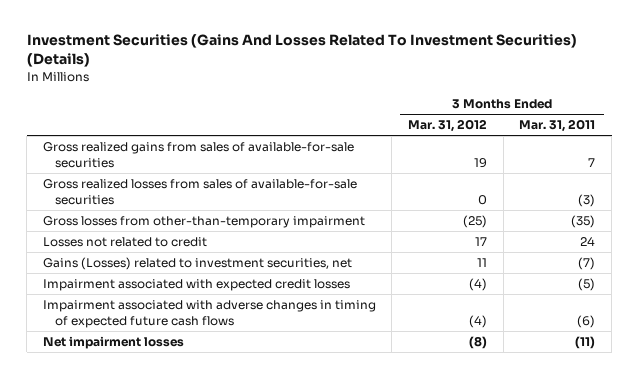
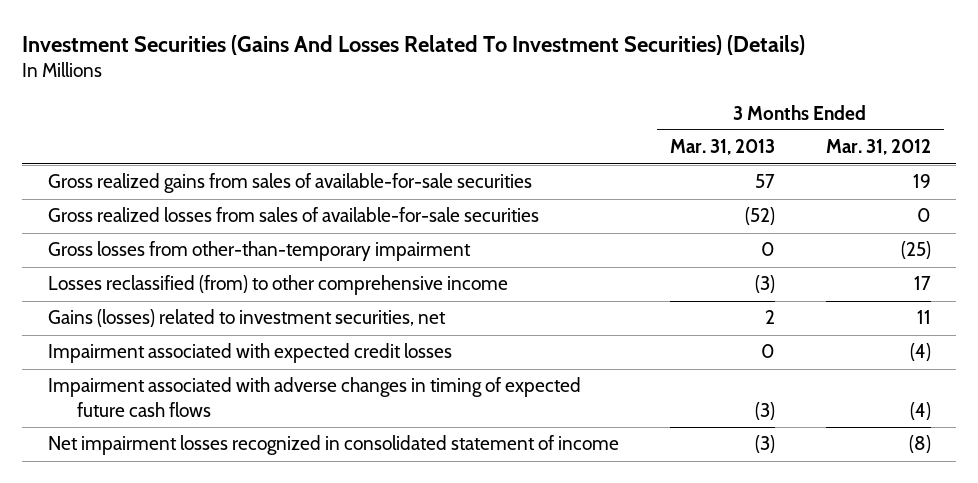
- | 3 Months Ended Mar. 31, 2012 | 3 Months Ended Mar. 31, 2011
+ | 3 Months Ended Mar. 31, 2013 | 3 Months Ended Mar. 31, 2012
- Losses not related to credit | 17 | 24
- Gains (Losses) related to investment securities, net | 11 | (7)
+ Losses reclassified (from) to other comprehensive income | (3) | 17
+ Gains (losses) related to investment securities, net | 2 | 11
- Net impairment losses | (8) | (11)
+ Net impairment losses recognized in consolidated statement of income | (3) | (8)

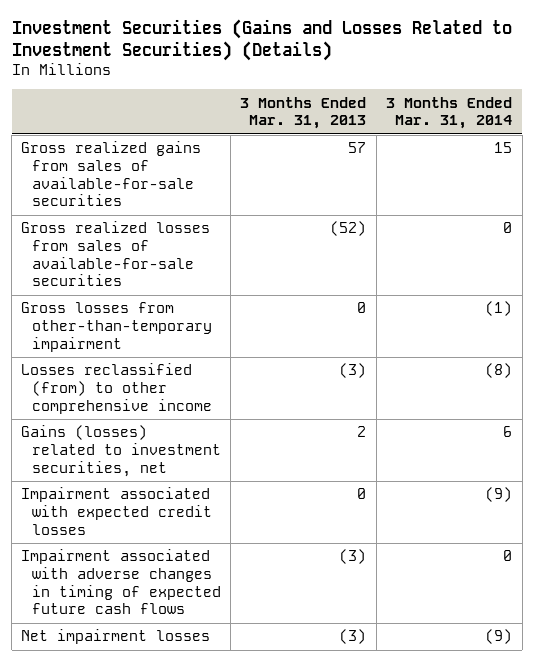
- Investment Securities (Gains And Losses Related To Investment Securities) (Details)
+ Investment Securities (Gains and Losses Related to Investment Securities) (Details)
- | 3 Months Ended Mar. 31, 2013 | 3 Months Ended Mar. 31, 2012
+ | 3 Months Ended Mar. 31, 2013 | 3 Months Ended Mar. 31, 2014
- Net impairment losses recognized in consolidated statement of income | (3) | (8)
+ Net impairment losses | (3) | (9)

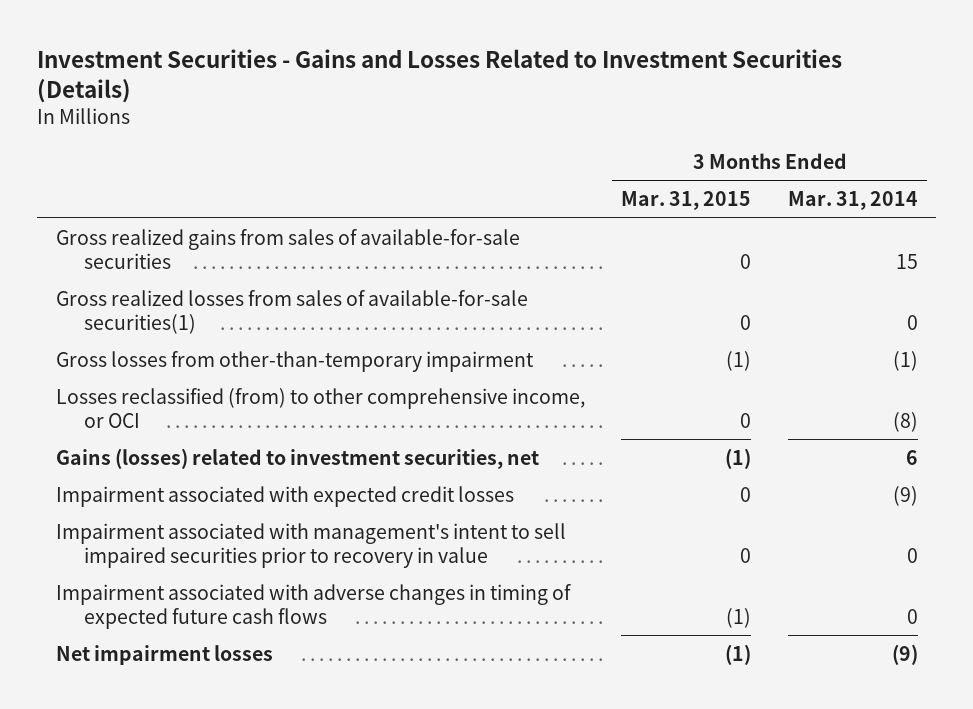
- Investment Securities (Gains and Losses Related to Investment Securities) (Details)
+ Investment Securities - Gains and Losses Related to Investment Securities (Details)
- | 3 Months Ended Mar. 31, 2013 | 3 Months Ended Mar. 31, 2014
+ | 3 Months Ended Mar. 31, 2015 | 3 Months Ended Mar. 31, 2014
- Gross realized losses from sales of available-for-sale securities | (52) | 0
+ Gross realized losses from sales of available-for-sale securities(1) | 0 | 0
- Losses reclassified (from) to other comprehensive income | (3) | (8)
+ Losses reclassified (from) to other comprehensive income, or OCI | 0 | (8)
+ Impairment associated with management's intent to sell impaired securities prior to recovery in value | 0 | 0

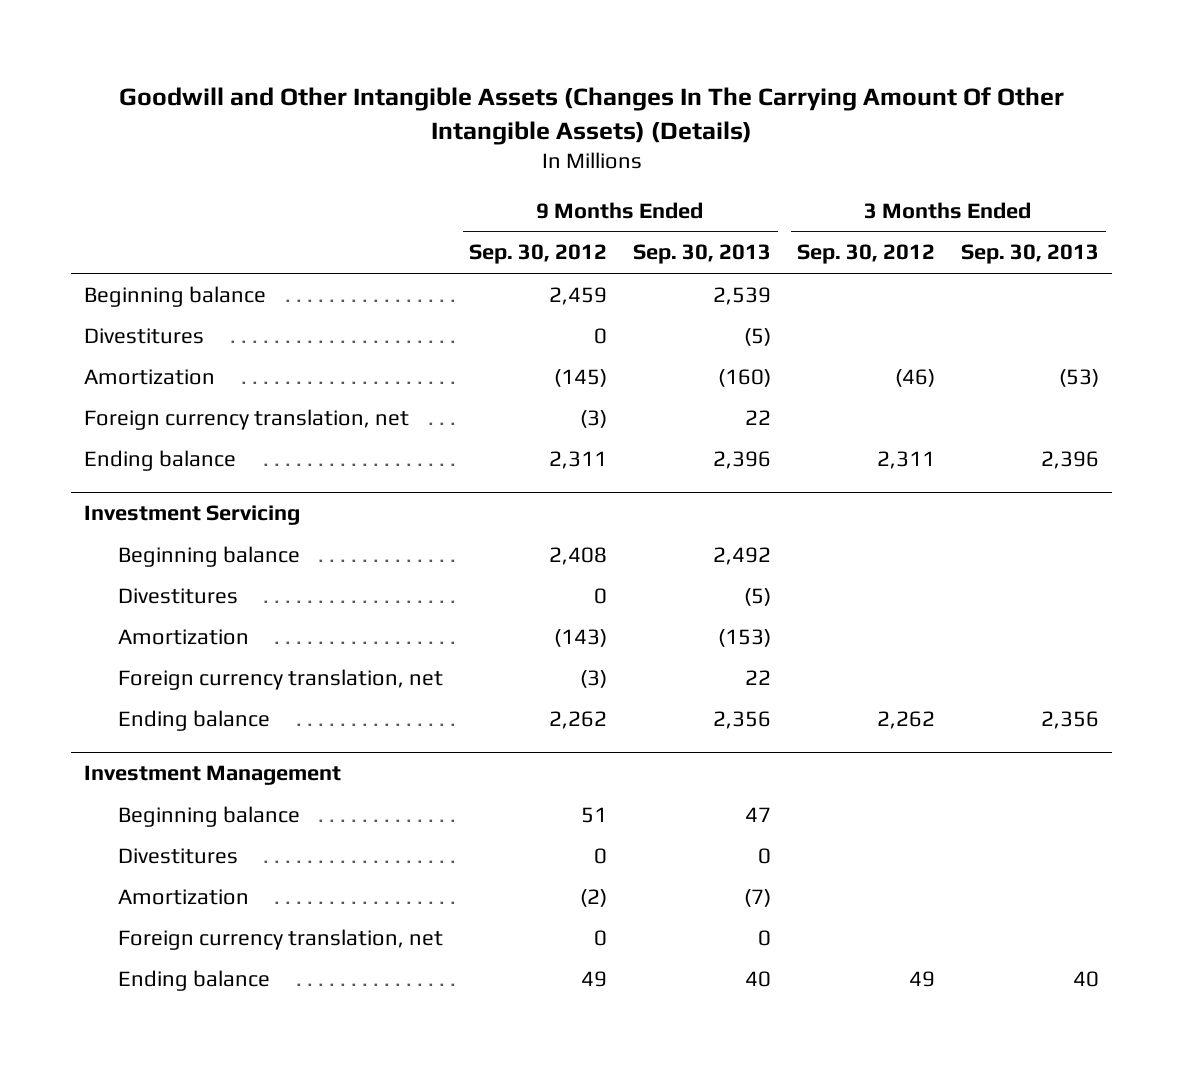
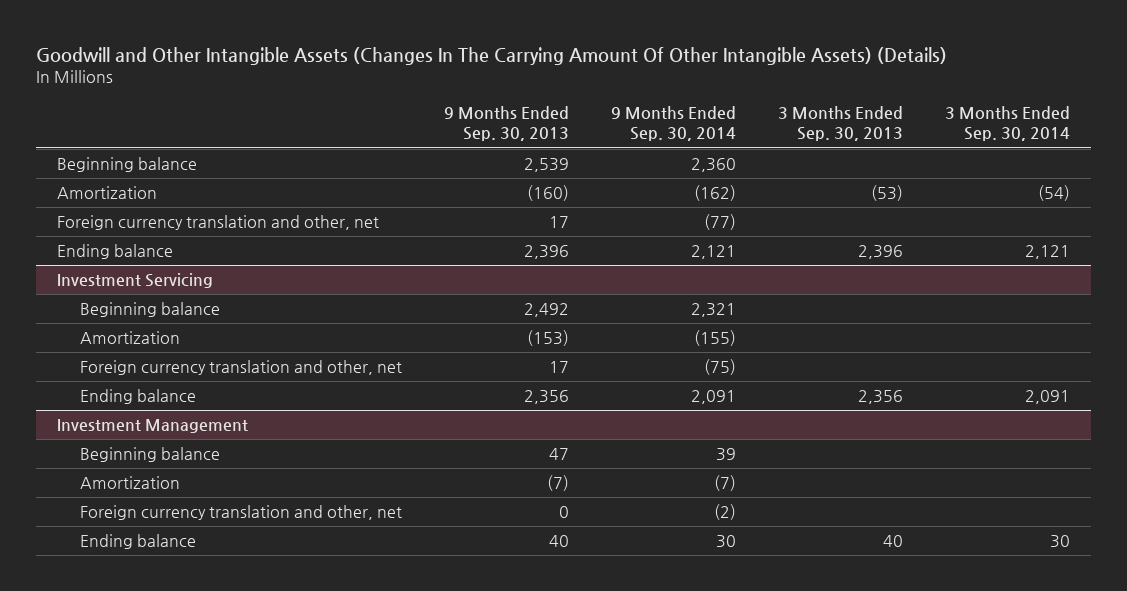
- | 9 Months Ended Sep. 30, 2012 | 9 Months Ended Sep. 30, 2013 | 3 Months Ended Sep. 30, 2012 | 3 Months Ended Sep. 30, 2013
+ | 9 Months Ended Sep. 30, 2013 | 9 Months Ended Sep. 30, 2014 | 3 Months Ended Sep. 30, 2013 | 3 Months Ended Sep. 30, 2014
- Divestitures | 0 | (5) | |
- Foreign currency translation, net | (3) | 22 | |
+ Foreign currency translation and other, net | 17 | (77) | |
@ Investment Servicing
- Divestitures | 0 | (5) | |
- Foreign currency translation, net | (3) | 22 | |
+ Foreign currency translation and other, net | 17 | (75) | |
@ Investment Management
- Divestitures | 0 | 0 | |
- Foreign currency translation, net | 0 | 0 | |
+ Foreign currency translation and other, net | 0 | (2) | |

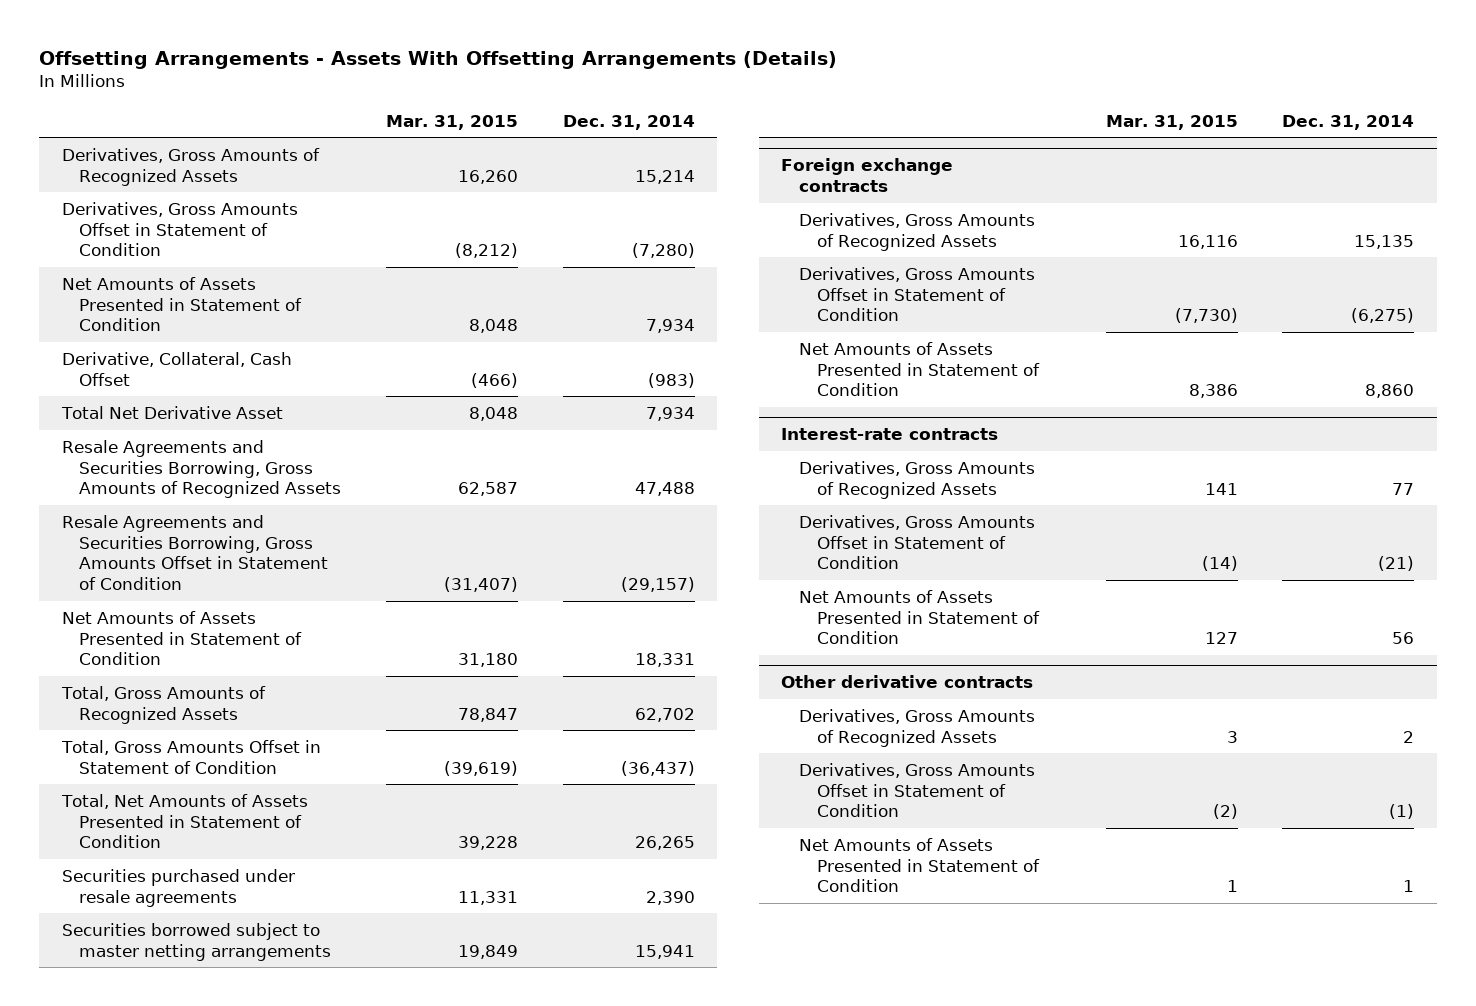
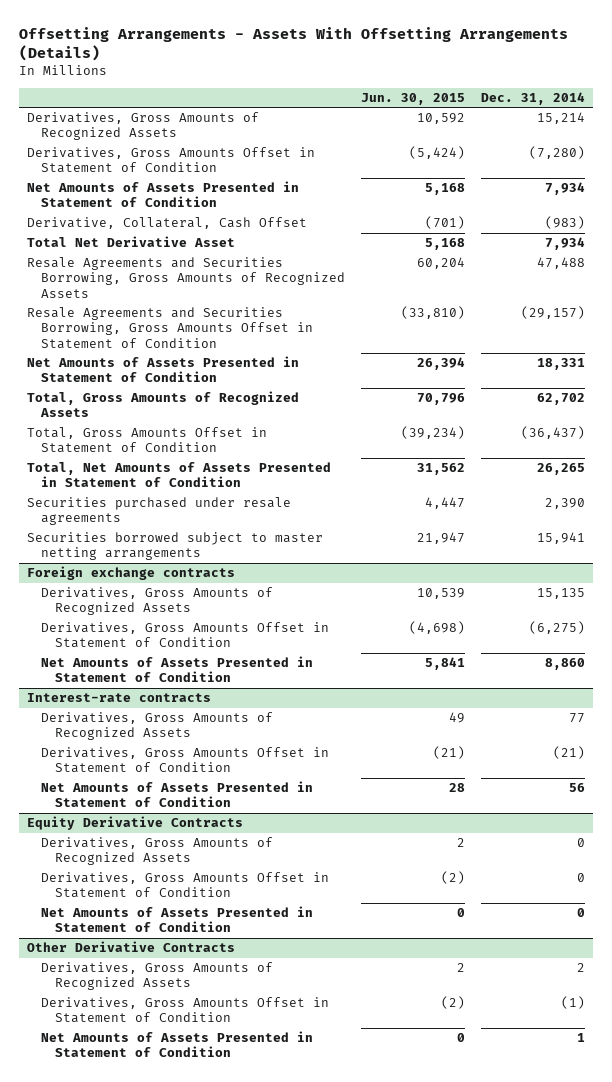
- | Mar. 31, 2015 | Dec. 31, 2014
+ | Jun. 30, 2015 | Dec. 31, 2014
- Other derivative contracts
+ Equity Derivative Contracts
+ Derivatives, Gross Amounts of Recognized Assets | 2 | 0
+ Derivatives, Gross Amounts Offset in Statement of Condition | (2) | 0
+ Net Amounts of Assets Presented in Statement of Condition | 0 | 0
+ Other Derivative Contracts

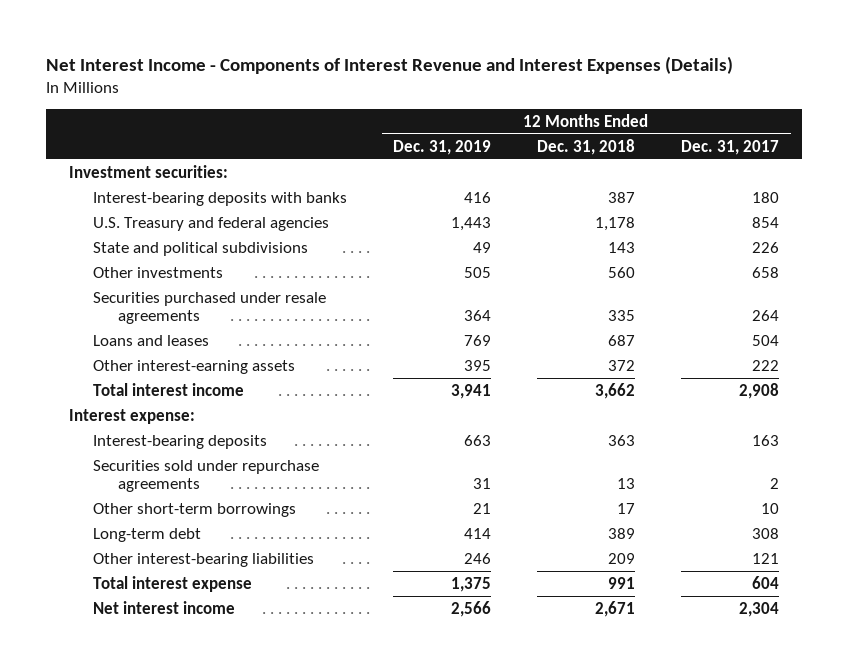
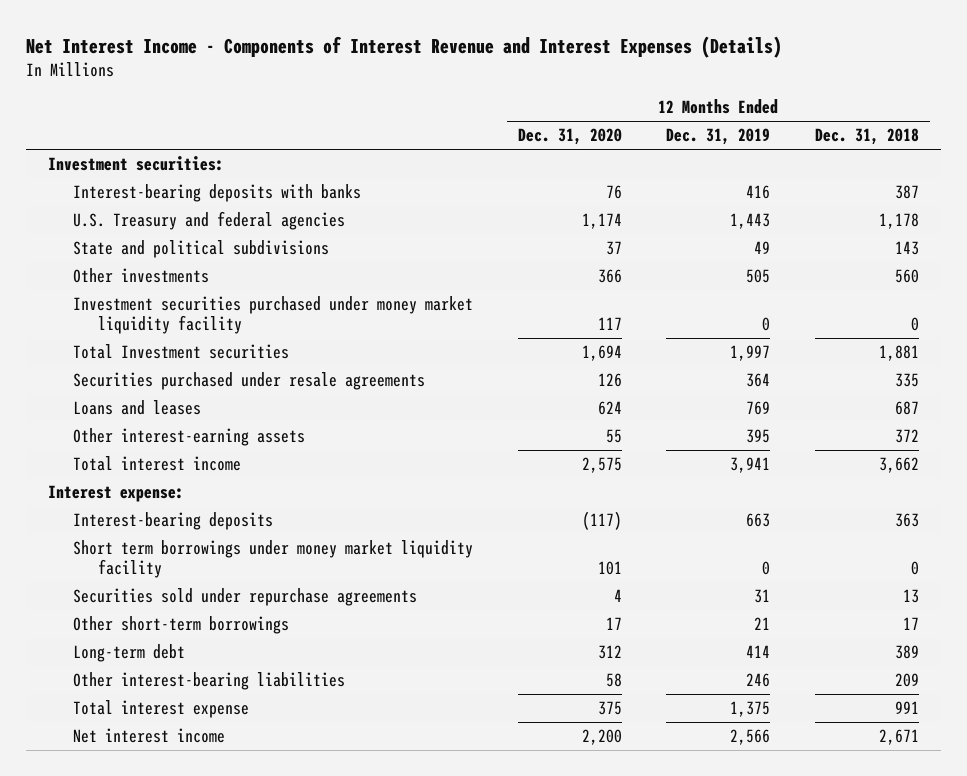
- | 12 Months Ended Dec. 31, 2019 | 12 Months Ended Dec. 31, 2018 | 12 Months Ended Dec. 31, 2017
+ | 12 Months Ended Dec. 31, 2020 | 12 Months Ended Dec. 31, 2019 | 12 Months Ended Dec. 31, 2018
+ Investment securities purchased under money market liquidity facility | 117 | 0 | 0
+ Total Investment securities | 1,694 | 1,997 | 1,881
+ Short term borrowings under money market liquidity facility | 101 | 0 | 0

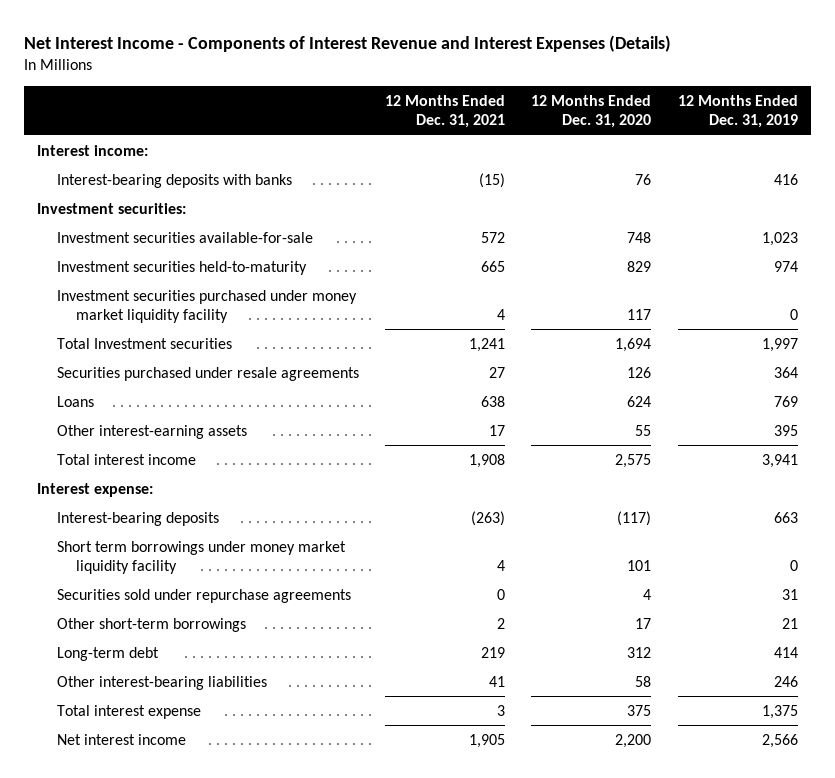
- | 12 Months Ended Dec. 31, 2020 | 12 Months Ended Dec. 31, 2019 | 12 Months Ended Dec. 31, 2018
+ | 12 Months Ended Dec. 31, 2021 | 12 Months Ended Dec. 31, 2020 | 12 Months Ended Dec. 31, 2019
+ Interest income:
- U.S. Treasury and federal agencies | 1,174 | 1,443 | 1,178
- State and political subdivisions | 37 | 49 | 143
- Other investments | 366 | 505 | 560
moved down: Investment securities:
+ Investment securities available-for-sale | 572 | 748 | 1,023
+ Investment securities held-to-maturity | 665 | 829 | 974
- Loans and leases | 624 | 769 | 687
+ Loans | 638 | 624 | 769

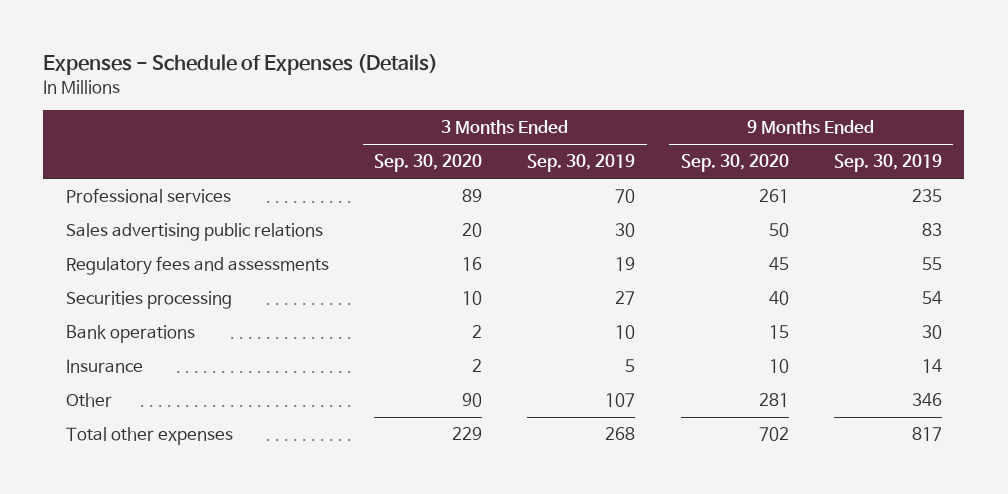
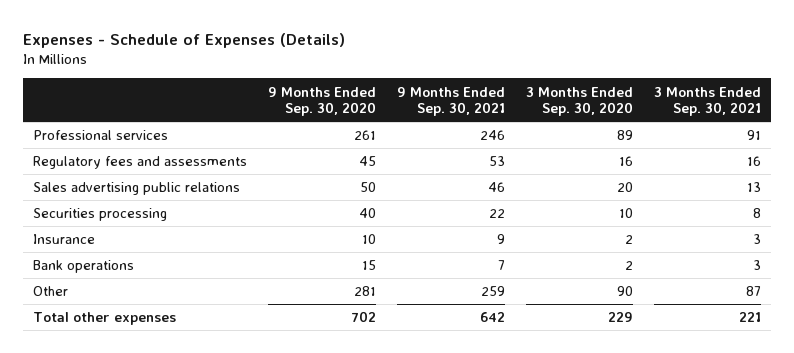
- | 3 Months Ended Sep. 30, 2020 | 3 Months Ended Sep. 30, 2019 | 9 Months Ended Sep. 30, 2020 | 9 Months Ended Sep. 30, 2019
+ | 9 Months Ended Sep. 30, 2020 | 9 Months Ended Sep. 30, 2021 | 3 Months Ended Sep. 30, 2020 | 3 Months Ended Sep. 30, 2021
moved down: Sales advertising public relations | 50 | 46 | 20 | 13
moved down: Bank operations | 15 | 7 | 2 | 3

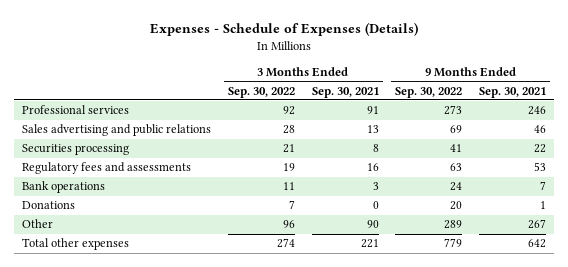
- | 9 Months Ended Sep. 30, 2020 | 9 Months Ended Sep. 30, 2021 | 3 Months Ended Sep. 30, 2020 | 3 Months Ended Sep. 30, 2021
+ | 3 Months Ended Sep. 30, 2022 | 3 Months Ended Sep. 30, 2021 | 9 Months Ended Sep. 30, 2022 | 9 Months Ended Sep. 30, 2021
- Sales advertising public relations | 50 | 46 | 20 | 13
+ Sales advertising and public relations | 28 | 13 | 69 | 46
- Insurance | 10 | 9 | 2 | 3
moved down: Regulatory fees and assessments | 19 | 16 | 63 | 53
- Other | 281 | 259 | 90 | 87
+ Donations | 7 | 0 | 20 | 1
+ Other | 96 | 90 | 289 | 267

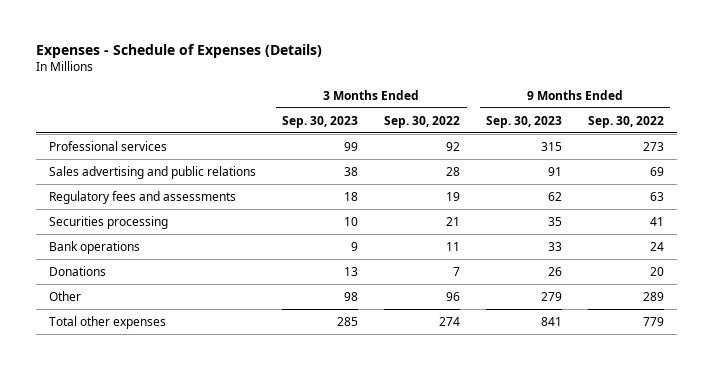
- | 3 Months Ended Sep. 30, 2022 | 3 Months Ended Sep. 30, 2021 | 9 Months Ended Sep. 30, 2022 | 9 Months Ended Sep. 30, 2021
+ | 3 Months Ended Sep. 30, 2023 | 3 Months Ended Sep. 30, 2022 | 9 Months Ended Sep. 30, 2023 | 9 Months Ended Sep. 30, 2022
moved down: Securities processing | 10 | 21 | 35 | 41

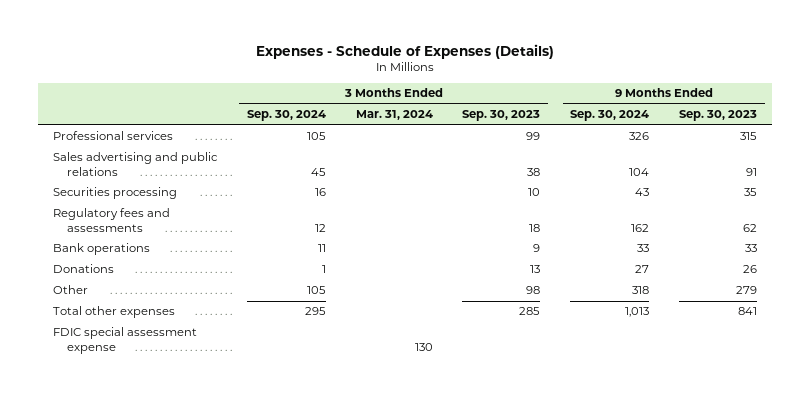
- | 3 Months Ended Sep. 30, 2023 | 3 Months Ended Sep. 30, 2022 | 9 Months Ended Sep. 30, 2023 | 9 Months Ended Sep. 30, 2022
+ | 3 Months Ended Sep. 30, 2024 | 3 Months Ended Mar. 31, 2024 | 3 Months Ended Sep. 30, 2023 | 9 Months Ended Sep. 30, 2024 | 9 Months Ended Sep. 30, 2023
moved down: Regulatory fees and assessments | 12 | | 18 | 162 | 62
+ FDIC special assessment expense | | 130 | | |

